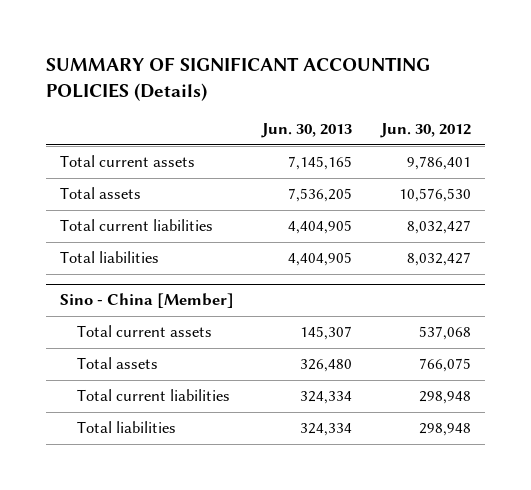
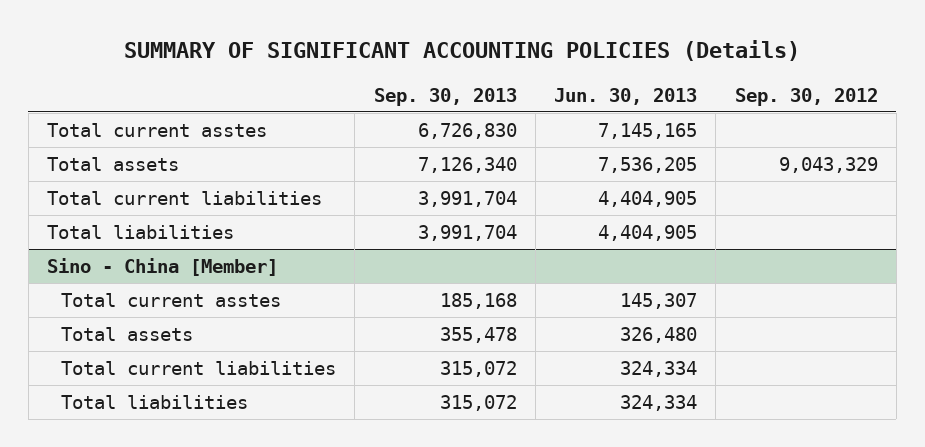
- | Jun. 30, 2013 | Jun. 30, 2012
+ | Sep. 30, 2013 | Jun. 30, 2013 | Sep. 30, 2012
- Total current assets | 7,145,165 | 9,786,401
+ Total current asstes | 6,726,830 | 7,145,165 |
@ Sino - China [Member]
- Total current assets | 145,307 | 537,068
+ Total current asstes | 185,168 | 145,307 |

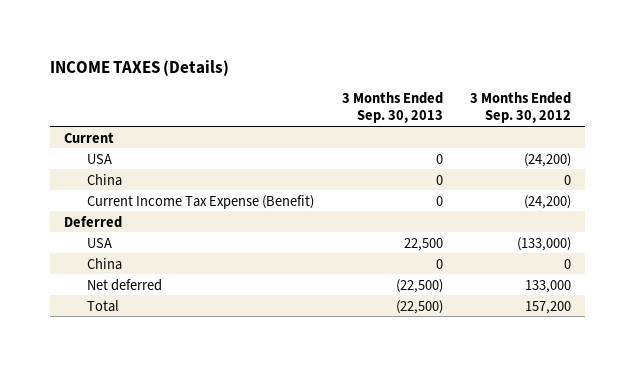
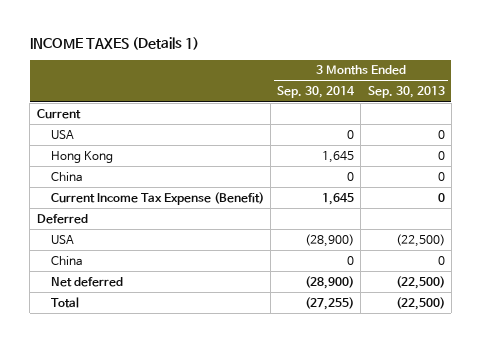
- INCOME TAXES (Details)
+ INCOME TAXES (Details 1)
- | 3 Months Ended Sep. 30, 2013 | 3 Months Ended Sep. 30, 2012
+ | 3 Months Ended Sep. 30, 2014 | 3 Months Ended Sep. 30, 2013
+ Hong Kong | 1,645 | 0
- USA | 22,500 | (133,000)
+ USA | (28,900) | (22,500)

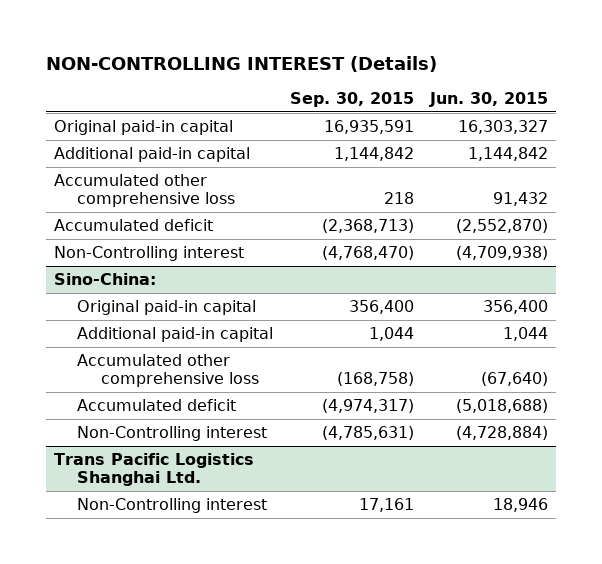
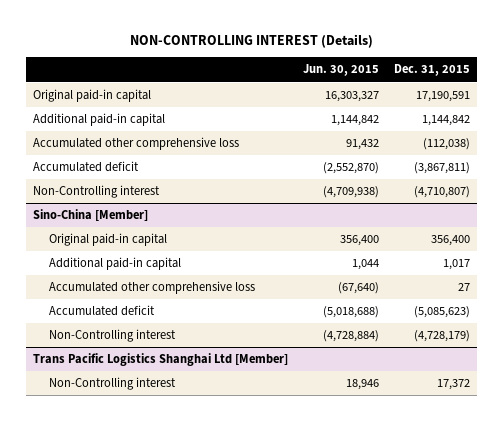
- | Sep. 30, 2015 | Jun. 30, 2015
+ | Jun. 30, 2015 | Dec. 31, 2015
- Sino-China:
+ Sino-China [Member]
- Trans Pacific Logistics Shanghai Ltd.
+ Trans Pacific Logistics Shanghai Ltd [Member]

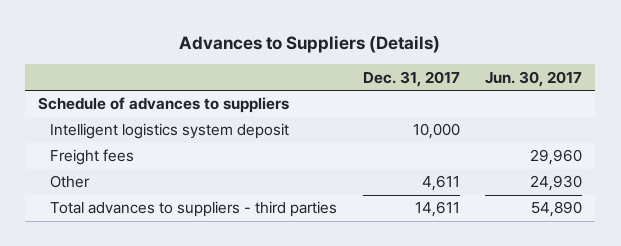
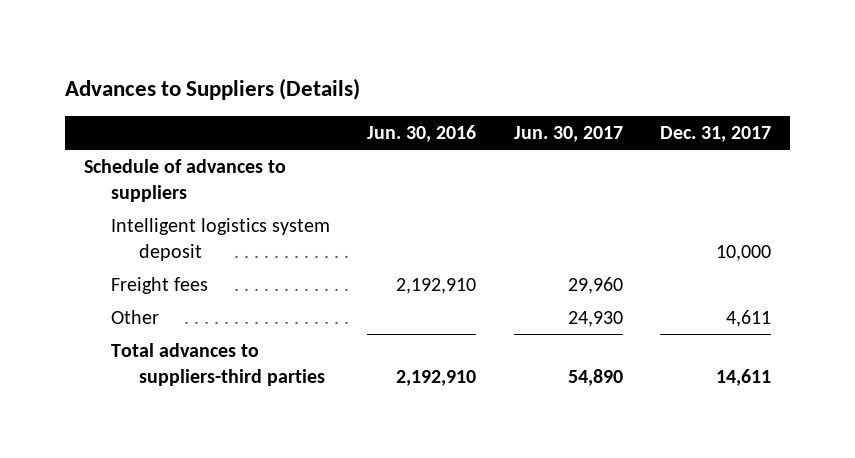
- | Dec. 31, 2017 | Jun. 30, 2017
+ | Jun. 30, 2016 | Jun. 30, 2017 | Dec. 31, 2017
- Total advances to suppliers - third parties | 14,611 | 54,890
+ Total advances to suppliers-third parties | 2,192,910 | 54,890 | 14,611

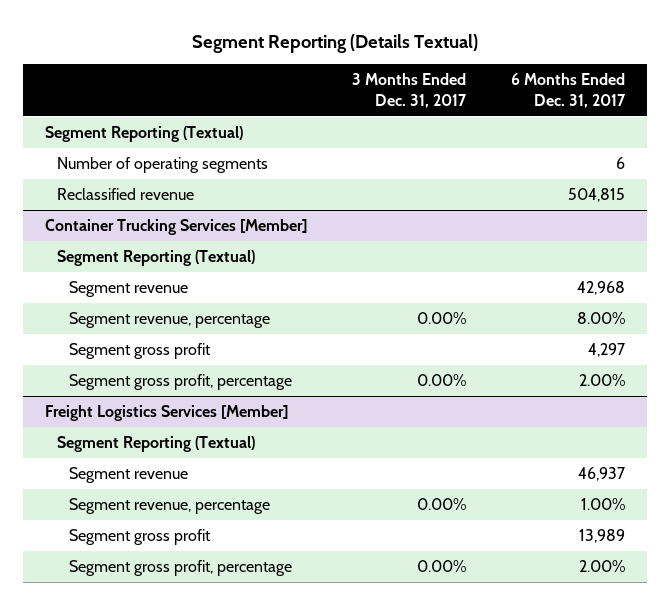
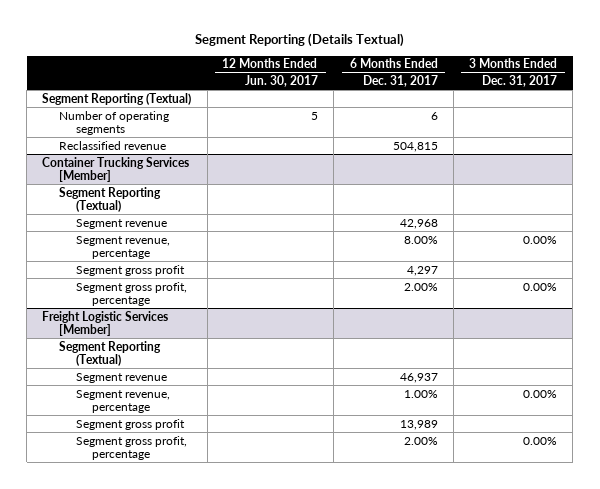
- | 3 Months Ended Dec. 31, 2017 | 6 Months Ended Dec. 31, 2017
+ | 12 Months Ended Jun. 30, 2017 | 6 Months Ended Dec. 31, 2017 | 3 Months Ended Dec. 31, 2017
- Freight Logistics Services [Member]
+ Freight Logistic Services [Member]

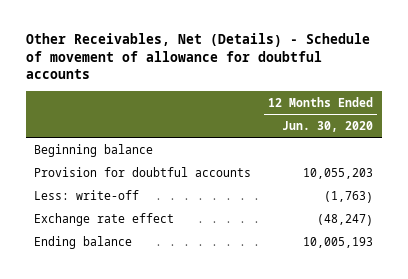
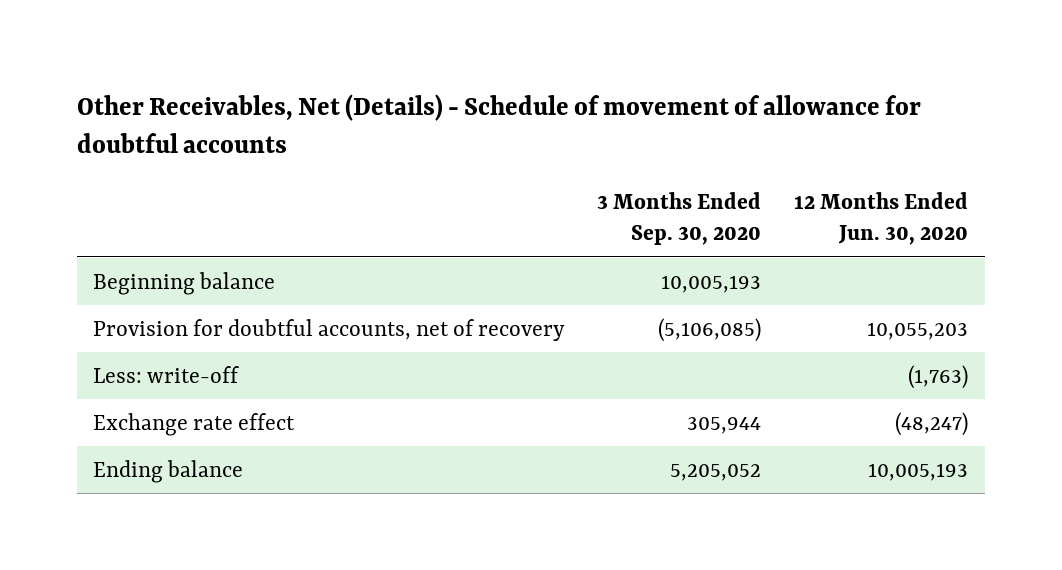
- | 12 Months Ended Jun. 30, 2020
+ | 3 Months Ended Sep. 30, 2020 | 12 Months Ended Jun. 30, 2020
- Provision for doubtful accounts | 10,055,203
+ Provision for doubtful accounts, net of recovery | (5,106,085) | 10,055,203

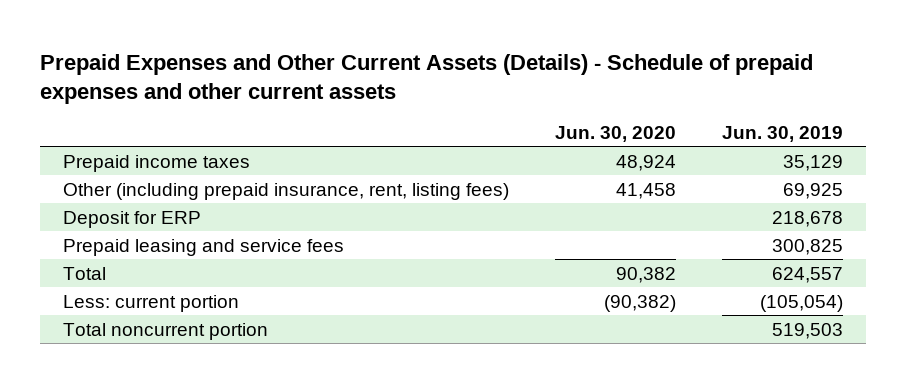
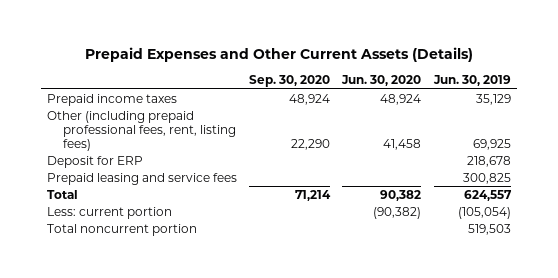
- Prepaid Expenses and Other Current Assets (Details) - Schedule of prepaid expenses and other current assets
+ Prepaid Expenses and Other Current Assets (Details)
- | Jun. 30, 2020 | Jun. 30, 2019
+ | Sep. 30, 2020 | Jun. 30, 2020 | Jun. 30, 2019
- Other (including prepaid insurance, rent, listing fees) | 41,458 | 69,925
+ Other (including prepaid professional fees, rent, listing fees) | 22,290 | 41,458 | 69,925

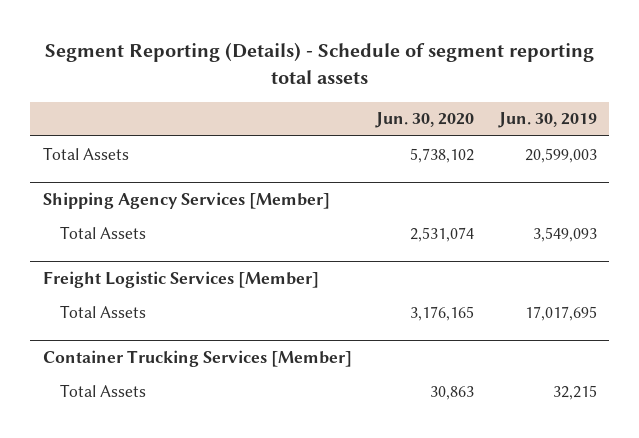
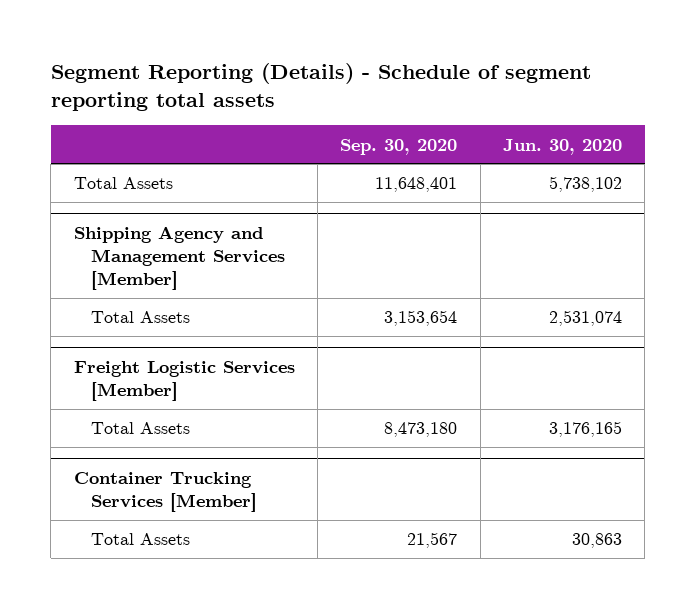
- | Jun. 30, 2020 | Jun. 30, 2019
+ | Sep. 30, 2020 | Jun. 30, 2020
- Shipping Agency Services [Member]
+ Shipping Agency and Management Services [Member]

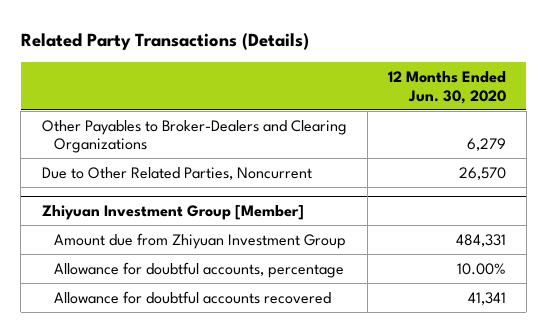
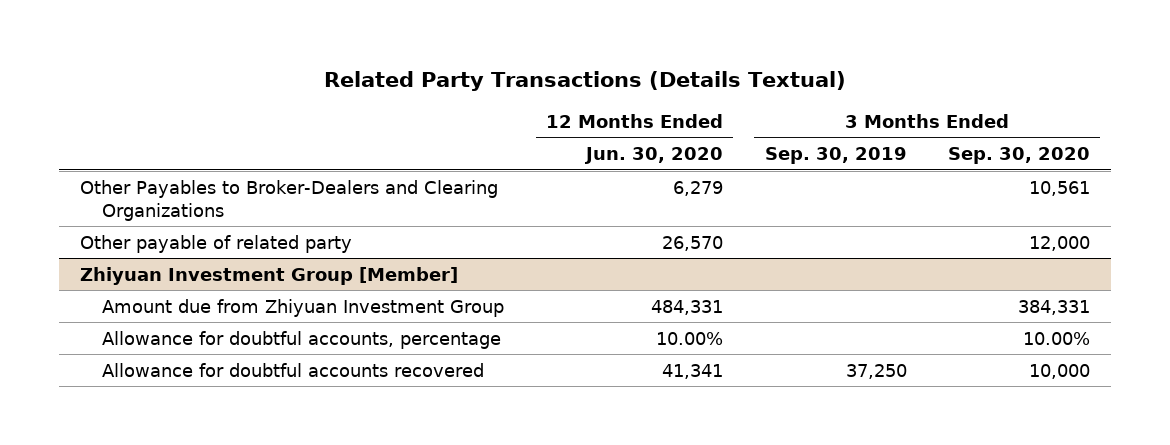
- Related Party Transactions (Details)
+ Related Party Transactions (Details Textual)
- | 12 Months Ended Jun. 30, 2020
+ | 12 Months Ended Jun. 30, 2020 | 3 Months Ended Sep. 30, 2019 | 3 Months Ended Sep. 30, 2020
- Due to Other Related Parties, Noncurrent | 26,570
+ Other payable of related party | 26,570 | | 12,000

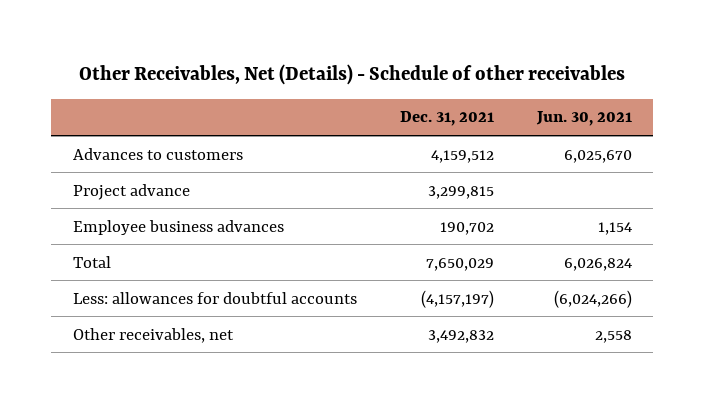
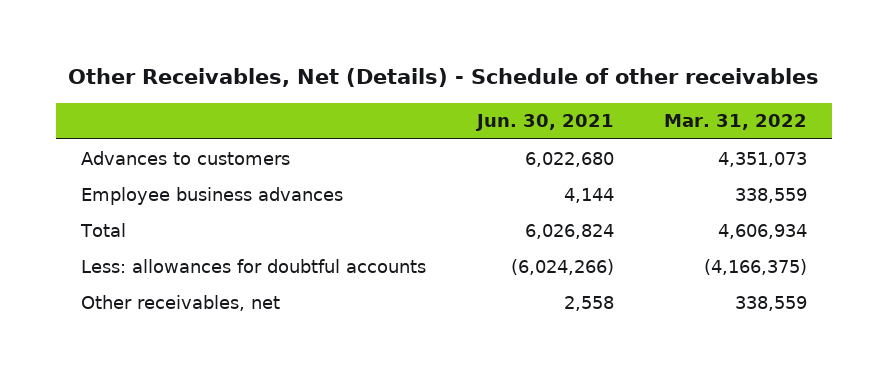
- | Dec. 31, 2021 | Jun. 30, 2021
+ | Jun. 30, 2021 | Mar. 31, 2022
- Advances to customers | 4,159,512 | 6,025,670
- Project advance | 3,299,815 |
- Employee business advances | 190,702 | 1,154
+ Advances to customers | 6,022,680 | 4,351,073
+ Employee business advances | 4,144 | 338,559

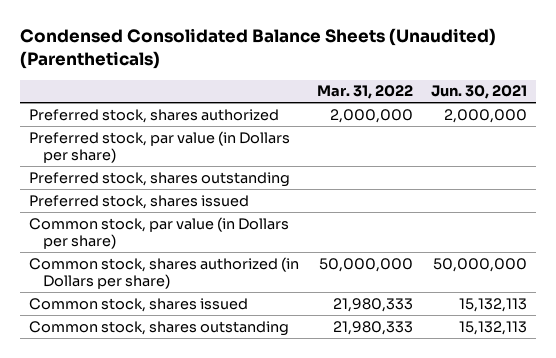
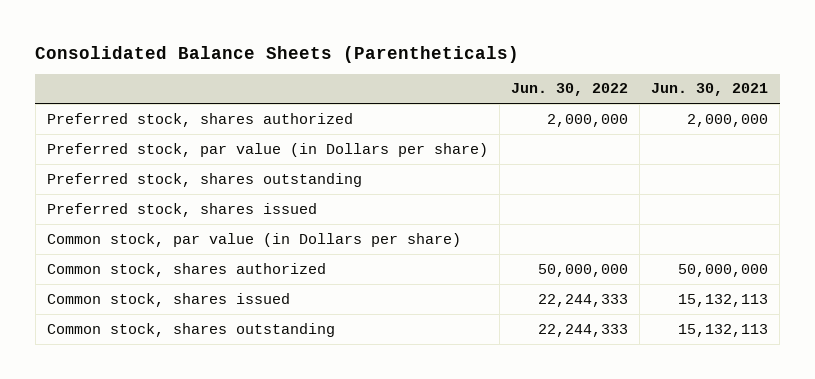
- Condensed Consolidated Balance Sheets (Unaudited) (Parentheticals)
+ Consolidated Balance Sheets (Parentheticals)
- | Mar. 31, 2022 | Jun. 30, 2021
+ | Jun. 30, 2022 | Jun. 30, 2021
- Common stock, shares authorized (in Dollars per share) | 50,000,000 | 50,000,000
+ Common stock, shares authorized | 50,000,000 | 50,000,000

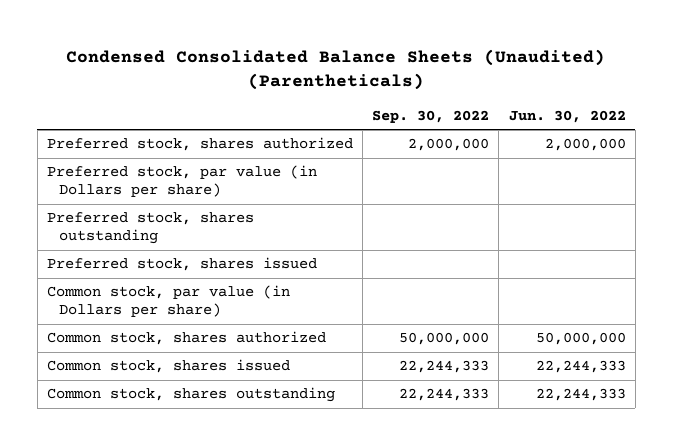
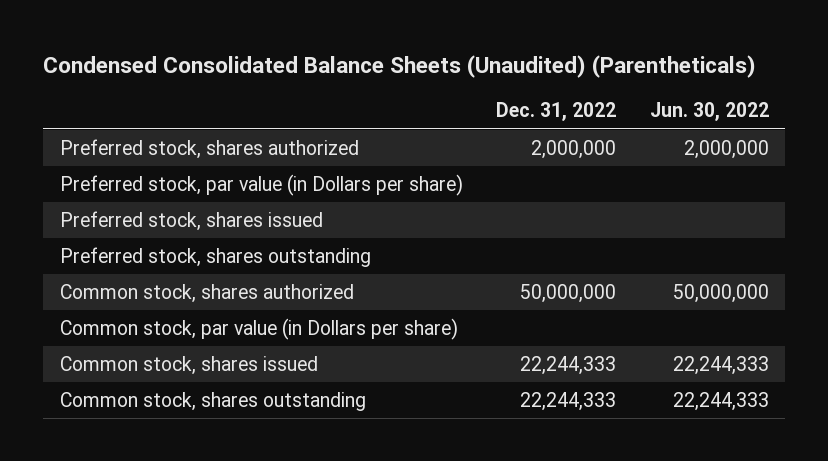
- | Sep. 30, 2022 | Jun. 30, 2022
+ | Dec. 31, 2022 | Jun. 30, 2022
moved down: Preferred stock, shares outstanding
moved down: Common stock, par value (in Dollars per share)

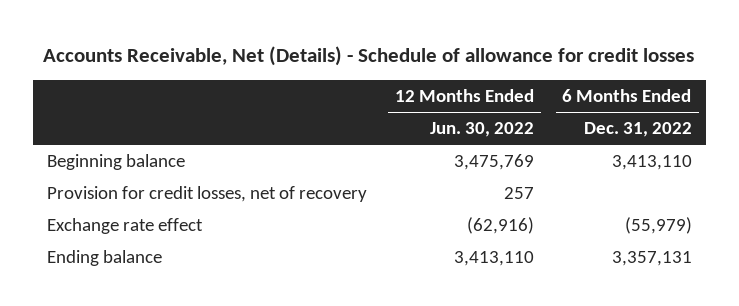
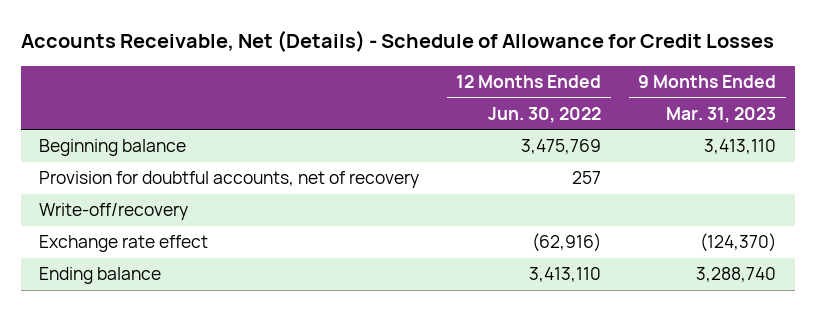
- Accounts Receivable, Net (Details) - Schedule of allowance for credit losses
+ Accounts Receivable, Net (Details) - Schedule of Allowance for Credit Losses
- | 12 Months Ended Jun. 30, 2022 | 6 Months Ended Dec. 31, 2022
+ | 12 Months Ended Jun. 30, 2022 | 9 Months Ended Mar. 31, 2023
- Provision for credit losses, net of recovery | 257 |
+ Provision for doubtful accounts, net of recovery | 257 |
+ Write-off/recovery

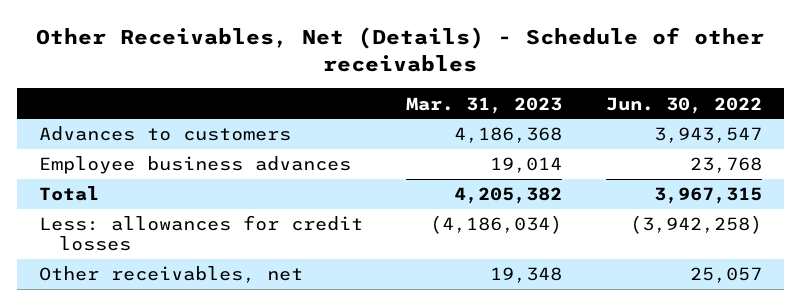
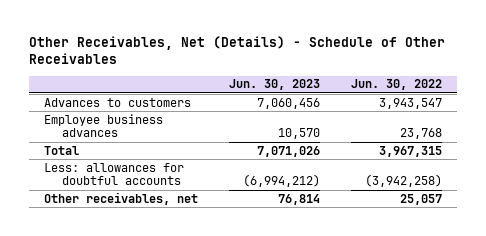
- Other Receivables, Net (Details) - Schedule of other receivables
+ Other Receivables, Net (Details) - Schedule of Other Receivables
- | Mar. 31, 2023 | Jun. 30, 2022
+ | Jun. 30, 2023 | Jun. 30, 2022
- Less: allowances for credit losses | (4,186,034) | (3,942,258)
+ Less: allowances for doubtful accounts | (6,994,212) | (3,942,258)

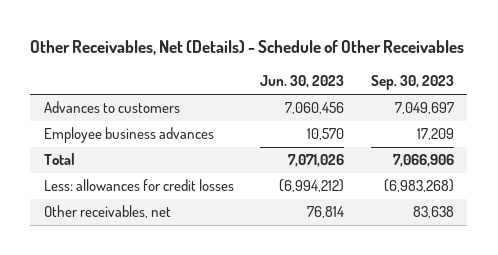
- | Jun. 30, 2023 | Jun. 30, 2022
+ | Jun. 30, 2023 | Sep. 30, 2023
- Less: allowances for doubtful accounts | (6,994,212) | (3,942,258)
+ Less: allowances for credit losses | (6,994,212) | (6,983,268)

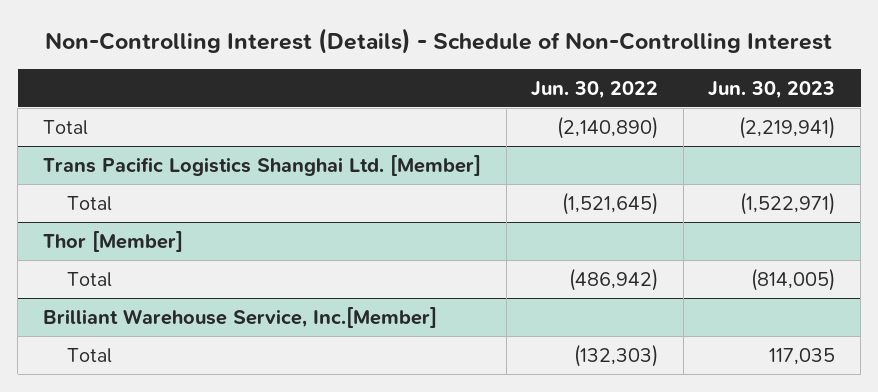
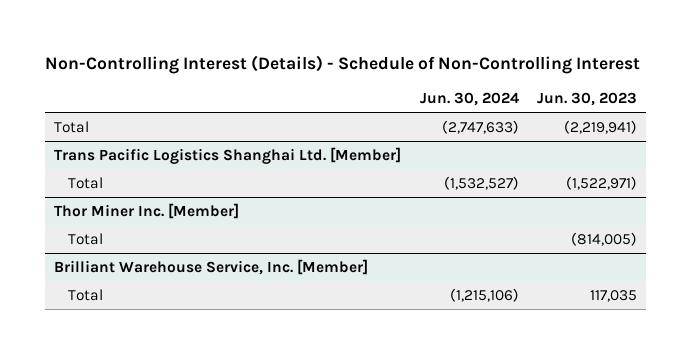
- | Jun. 30, 2022 | Jun. 30, 2023
+ | Jun. 30, 2024 | Jun. 30, 2023
- Thor [Member]
+ Thor Miner Inc. [Member]
- Brilliant Warehouse Service, Inc.[Member]
+ Brilliant Warehouse Service, Inc. [Member]

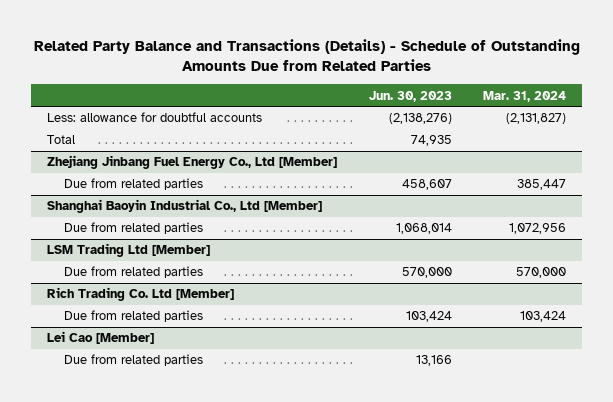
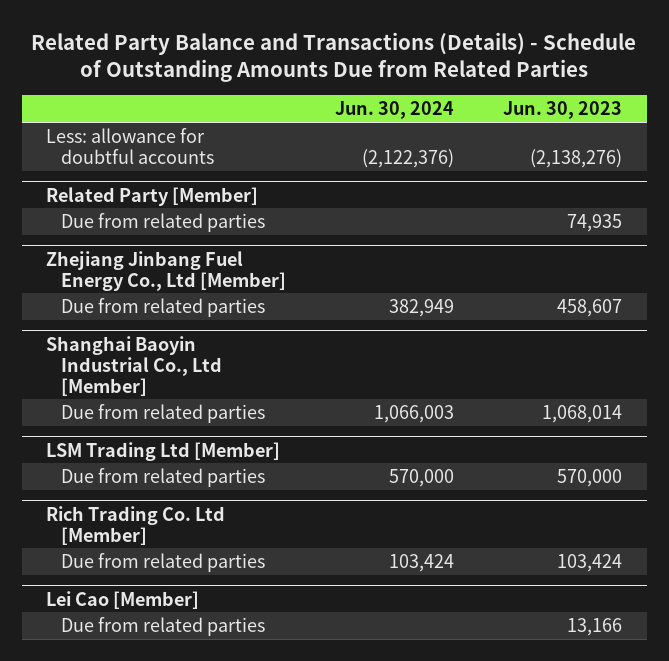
- | Jun. 30, 2023 | Mar. 31, 2024
+ | Jun. 30, 2024 | Jun. 30, 2023
- Total | 74,935 |
+ Related Party [Member]
+ Due from related parties | | 74,935

